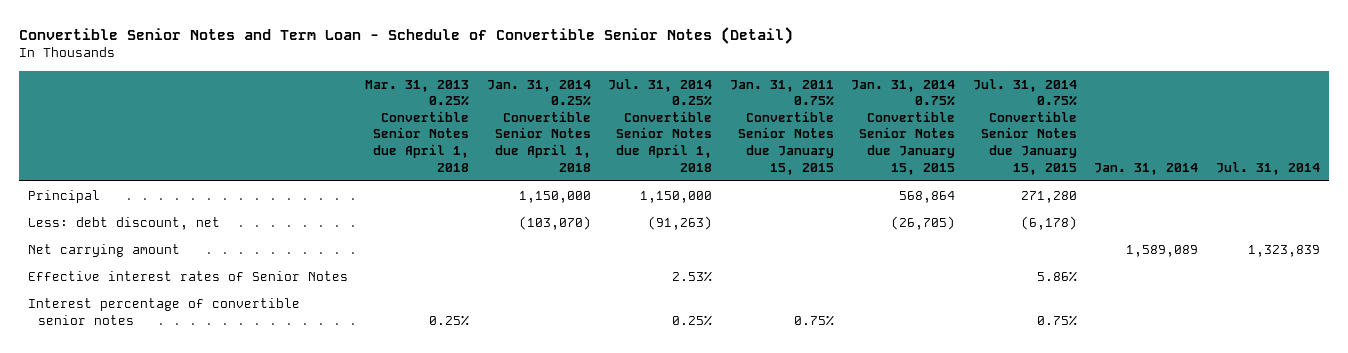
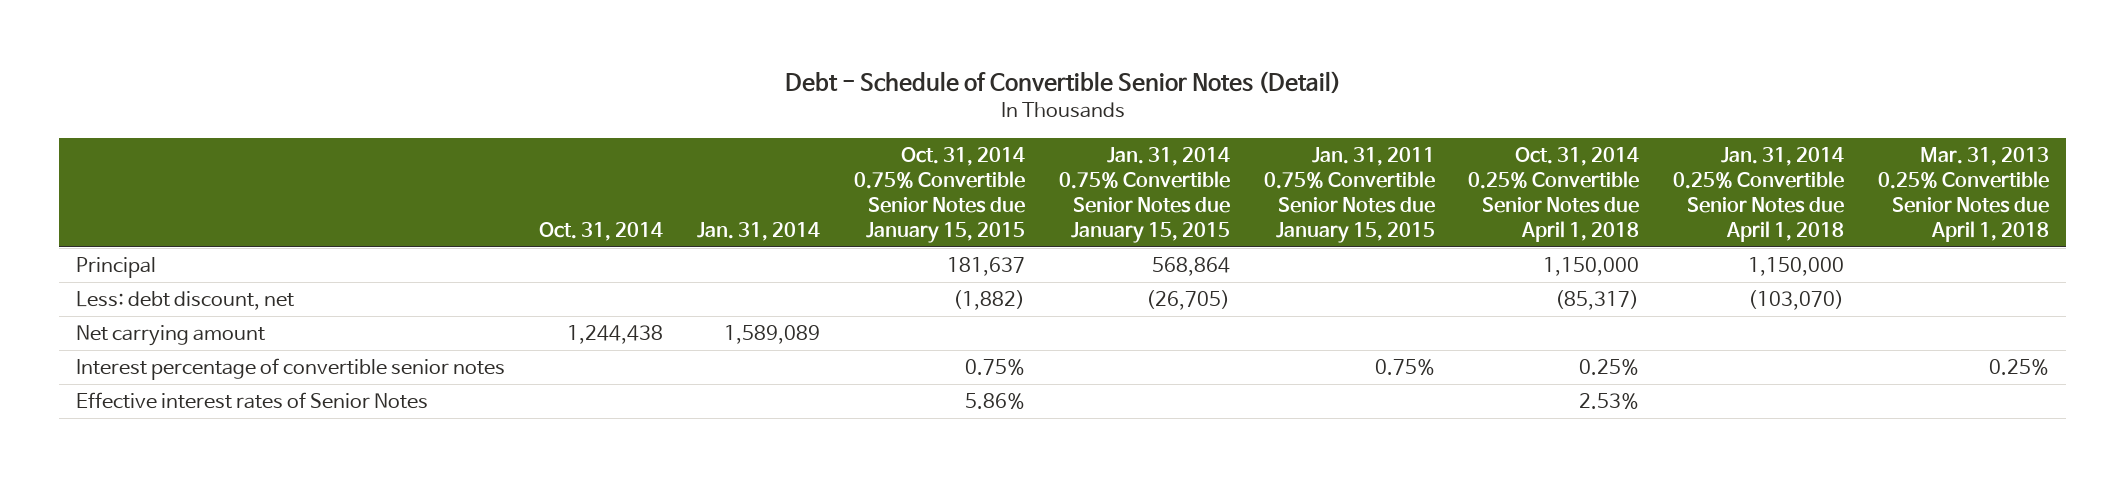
- Convertible Senior Notes and Term Loan - Schedule of Convertible Senior Notes (Detail)
+ Debt - Schedule of Convertible Senior Notes (Detail)
- | Mar. 31, 2013 0.25% Convertible Senior Notes due April 1, 2018 | Jan. 31, 2014 0.25% Convertible Senior Notes due April 1, 2018 | Jul. 31, 2014 0.25% Convertible Senior Notes due April 1, 2018 | Jan. 31, 2011 0.75% Convertible Senior Notes due January 15, 2015 | Jan. 31, 2014 0.75% Convertible Senior Notes due January 15, 2015 | Jul. 31, 2014 0.75% Convertible Senior Notes due January 15, 2015 | Jan. 31, 2014 | Jul. 31, 2014
+ | Oct. 31, 2014 | Jan. 31, 2014 | Oct. 31, 2014 0.75% Convertible Senior Notes due January 15, 2015 | Jan. 31, 2014 0.75% Convertible Senior Notes due January 15, 2015 | Jan. 31, 2011 0.75% Convertible Senior Notes due January 15, 2015 | Oct. 31, 2014 0.25% Convertible Senior Notes due April 1, 2018 | Jan. 31, 2014 0.25% Convertible Senior Notes due April 1, 2018 | Mar. 31, 2013 0.25% Convertible Senior Notes due April 1, 2018
moved down: Effective interest rates of Senior Notes | | | 5.86% | | | 2.53% | |

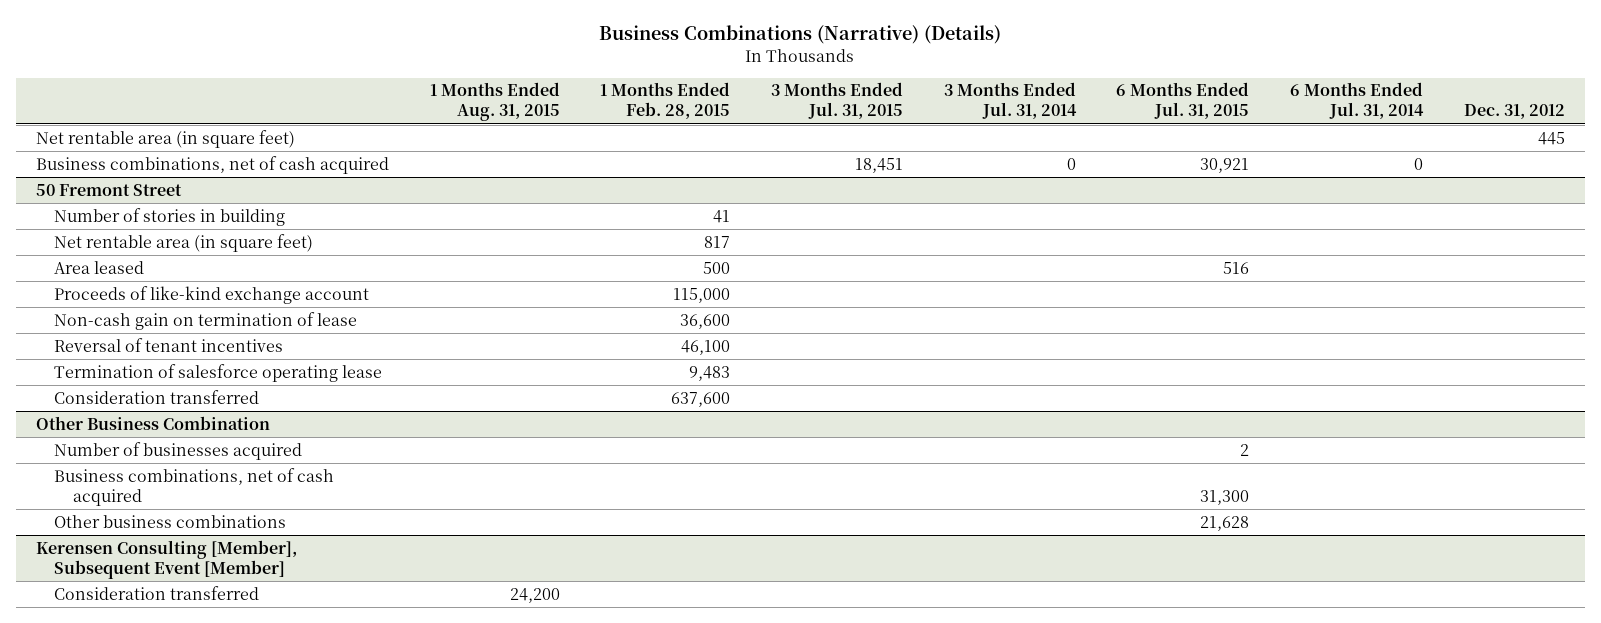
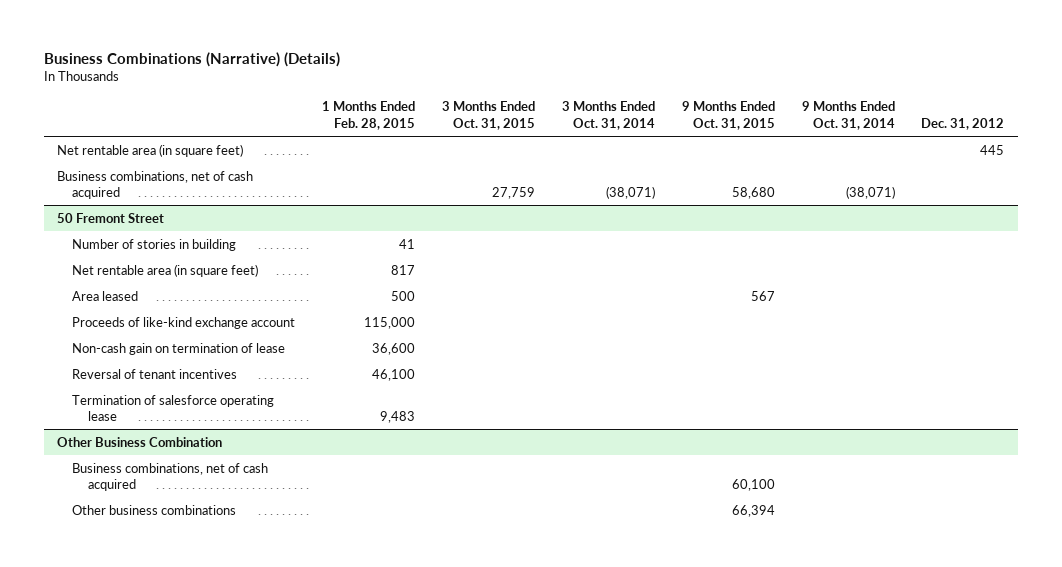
- | 1 Months Ended Aug. 31, 2015 | 1 Months Ended Feb. 28, 2015 | 3 Months Ended Jul. 31, 2015 | 3 Months Ended Jul. 31, 2014 | 6 Months Ended Jul. 31, 2015 | 6 Months Ended Jul. 31, 2014 | Dec. 31, 2012
+ | 1 Months Ended Feb. 28, 2015 | 3 Months Ended Oct. 31, 2015 | 3 Months Ended Oct. 31, 2014 | 9 Months Ended Oct. 31, 2015 | 9 Months Ended Oct. 31, 2014 | Dec. 31, 2012
@ 50 Fremont Street
- Consideration transferred | | 637,600 | | | | |
@ Other Business Combination
- Number of businesses acquired | | | | | 2 | |
- Kerensen Consulting [Member], Subsequent Event [Member]
- Consideration transferred | 24,200 | | | | | |

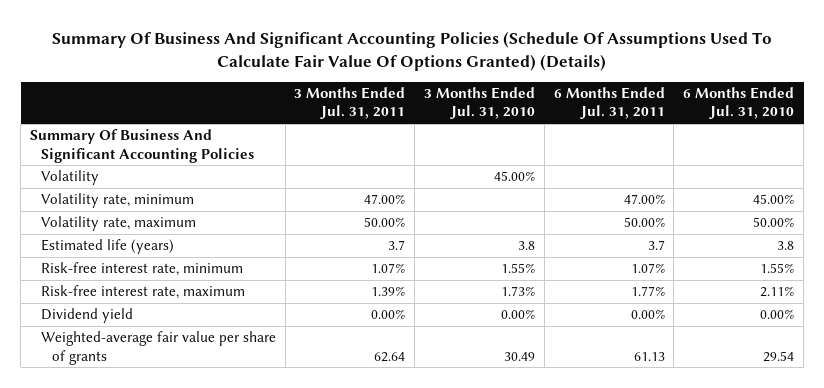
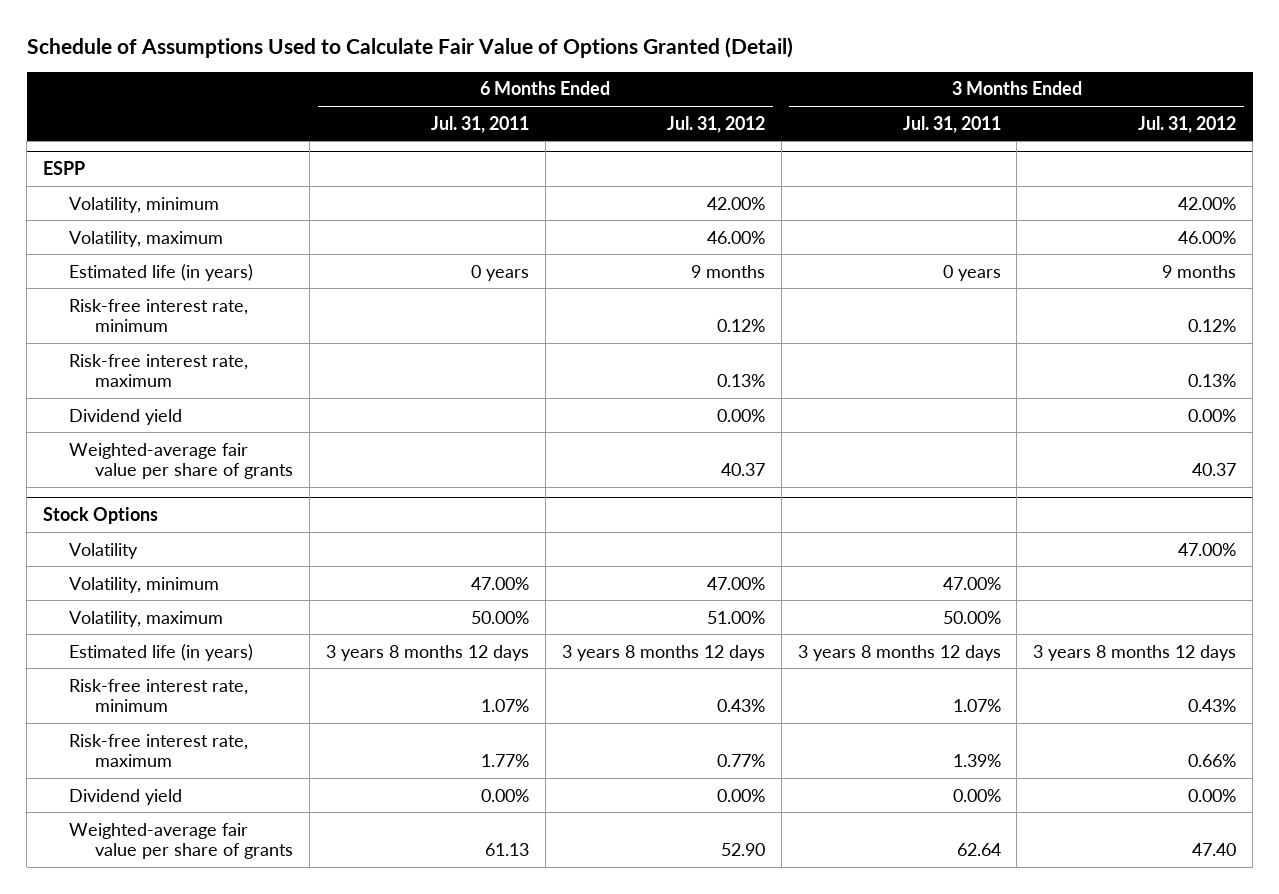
- Summary Of Business And Significant Accounting Policies (Schedule Of Assumptions Used To Calculate Fair Value Of Options Granted) (Details)
+ Schedule of Assumptions Used to Calculate Fair Value of Options Granted (Detail)
- | 3 Months Ended Jul. 31, 2011 | 3 Months Ended Jul. 31, 2010 | 6 Months Ended Jul. 31, 2011 | 6 Months Ended Jul. 31, 2010
+ | 6 Months Ended Jul. 31, 2011 | 6 Months Ended Jul. 31, 2012 | 3 Months Ended Jul. 31, 2011 | 3 Months Ended Jul. 31, 2012
- Summary Of Business And Significant Accounting Policies
+ ESPP
+ Volatility, minimum | | 42.00% | | 42.00%
+ Volatility, maximum | | 46.00% | | 46.00%
+ Estimated life (in years) | 0 years | 9 months | 0 years | 9 months
+ Risk-free interest rate, minimum | | 0.12% | | 0.12%
+ Risk-free interest rate, maximum | | 0.13% | | 0.13%
+ Dividend yield | | 0.00% | | 0.00%
+ Weighted-average fair value per share of grants | | 40.37 | | 40.37
+ Stock Options
- Volatility rate, minimum | 47.00% | | 47.00% | 45.00%
- Volatility rate, maximum | 50.00% | | 50.00% | 50.00%
- Estimated life (years) | 3.7 | 3.8 | 3.7 | 3.8
+ Volatility, minimum | 47.00% | 47.00% | 47.00% |
+ Volatility, maximum | 50.00% | 51.00% | 50.00% |
+ Estimated life (in years) | 3 years 8 months 12 days | 3 years 8 months 12 days | 3 years 8 months 12 days | 3 years 8 months 12 days

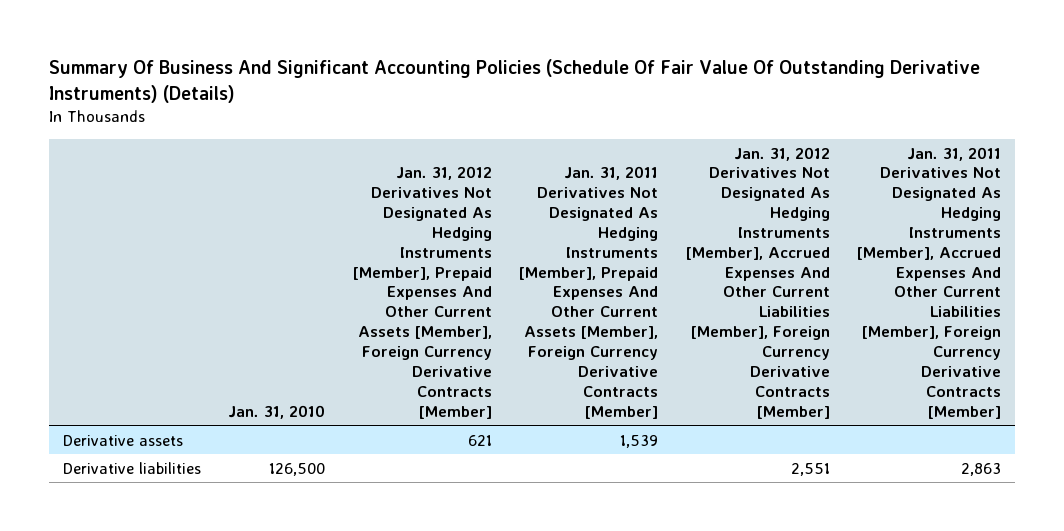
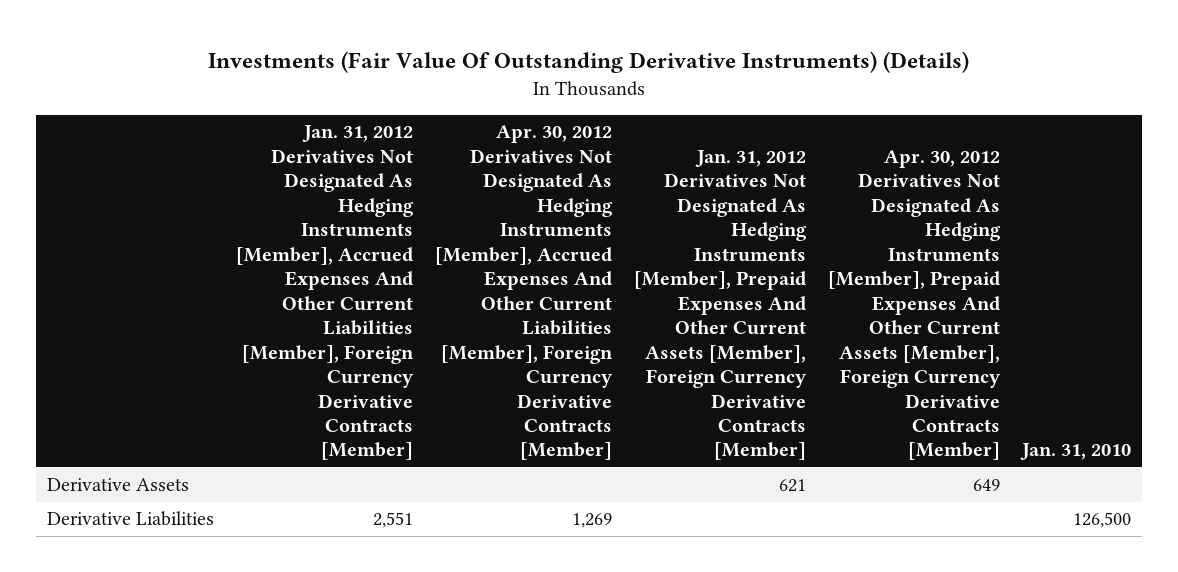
- Summary Of Business And Significant Accounting Policies (Schedule Of Fair Value Of Outstanding Derivative Instruments) (Details)
+ Investments (Fair Value Of Outstanding Derivative Instruments) (Details)
- | Jan. 31, 2010 | Jan. 31, 2012 Derivatives Not Designated As Hedging Instruments [Member], Prepaid Expenses And Other Current Assets [Member], Foreign Currency Derivative Contracts [Member] | Jan. 31, 2011 Derivatives Not Designated As Hedging Instruments [Member], Prepaid Expenses And Other Current Assets [Member], Foreign Currency Derivative Contracts [Member] | Jan. 31, 2012 Derivatives Not Designated As Hedging Instruments [Member], Accrued Expenses And Other Current Liabilities [Member], Foreign Currency Derivative Contracts [Member] | Jan. 31, 2011 Derivatives Not Designated As Hedging Instruments [Member], Accrued Expenses And Other Current Liabilities [Member], Foreign Currency Derivative Contracts [Member]
+ | Jan. 31, 2012 Derivatives Not Designated As Hedging Instruments [Member], Accrued Expenses And Other Current Liabilities [Member], Foreign Currency Derivative Contracts [Member] | Apr. 30, 2012 Derivatives Not Designated As Hedging Instruments [Member], Accrued Expenses And Other Current Liabilities [Member], Foreign Currency Derivative Contracts [Member] | Jan. 31, 2012 Derivatives Not Designated As Hedging Instruments [Member], Prepaid Expenses And Other Current Assets [Member], Foreign Currency Derivative Contracts [Member] | Apr. 30, 2012 Derivatives Not Designated As Hedging Instruments [Member], Prepaid Expenses And Other Current Assets [Member], Foreign Currency Derivative Contracts [Member] | Jan. 31, 2010
- Derivative assets | | 621 | 1,539 | |
- Derivative liabilities | 126,500 | | | 2,551 | 2,863
+ Derivative Assets | | | 621 | 649 |
+ Derivative Liabilities | 2,551 | 1,269 | | | 126,500

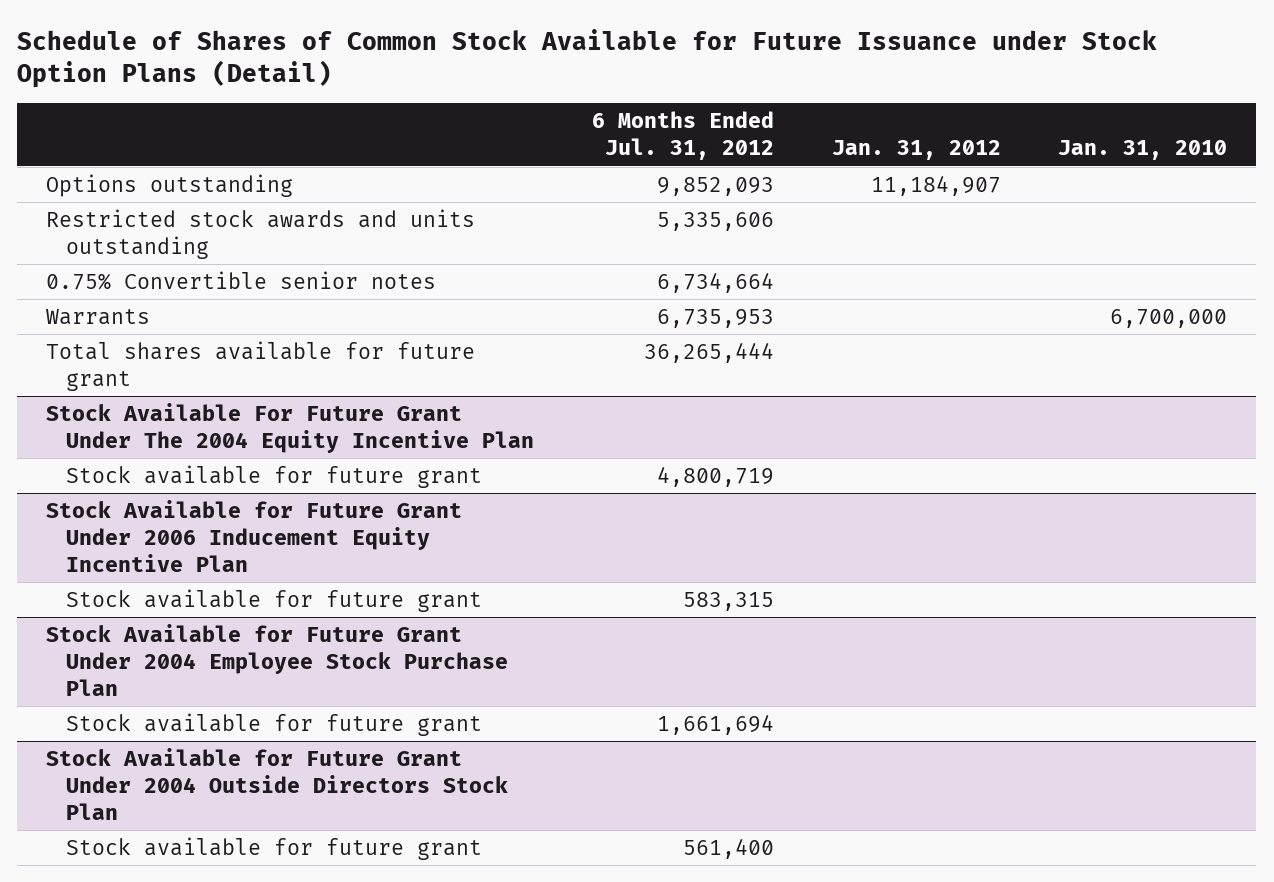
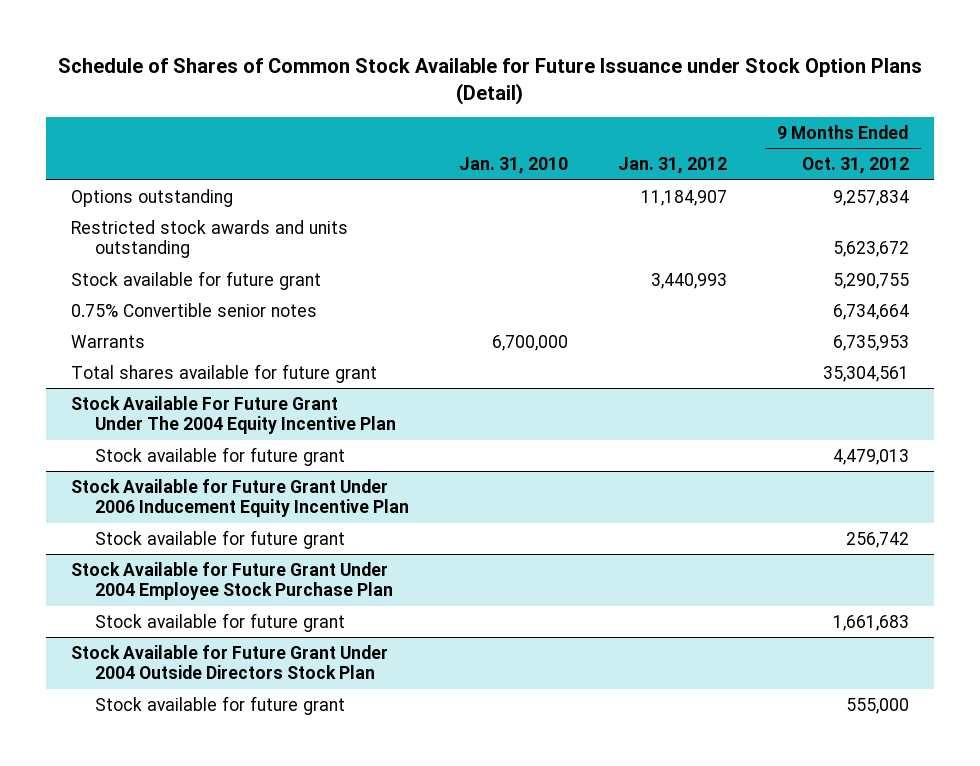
- | 6 Months Ended Jul. 31, 2012 | Jan. 31, 2012 | Jan. 31, 2010
+ | Jan. 31, 2010 | Jan. 31, 2012 | 9 Months Ended Oct. 31, 2012
+ Stock available for future grant | | 3,440,993 | 5,290,755

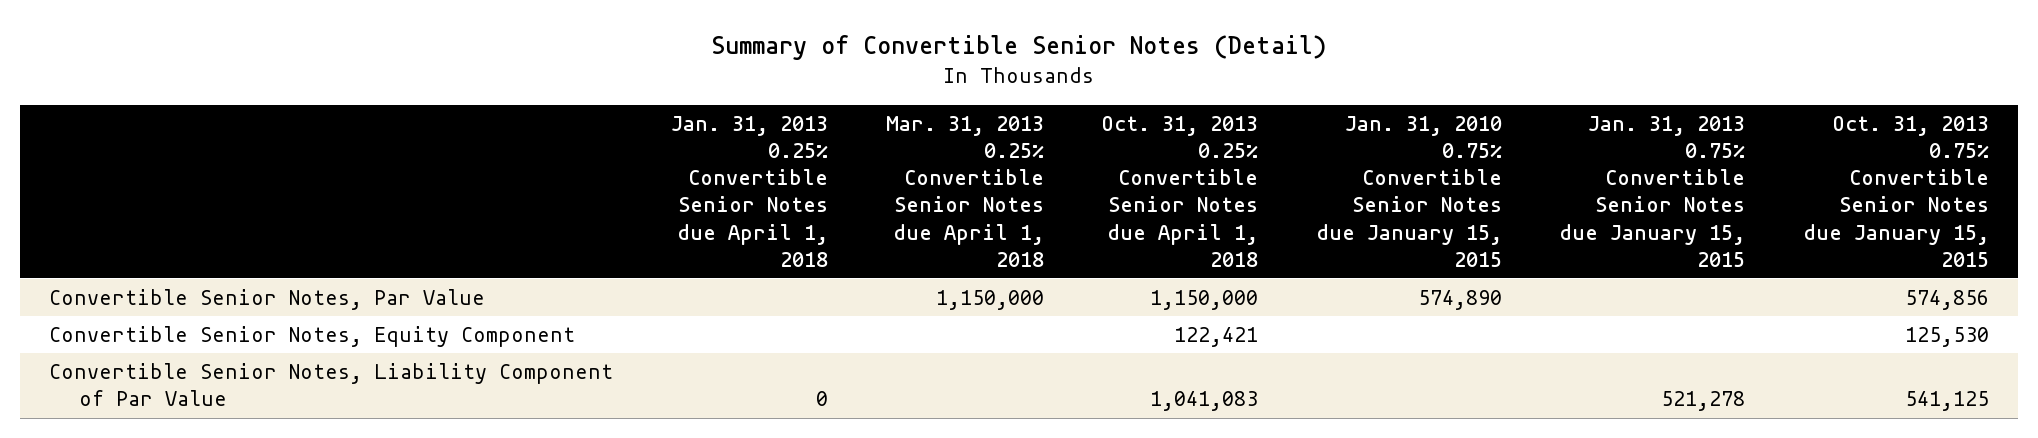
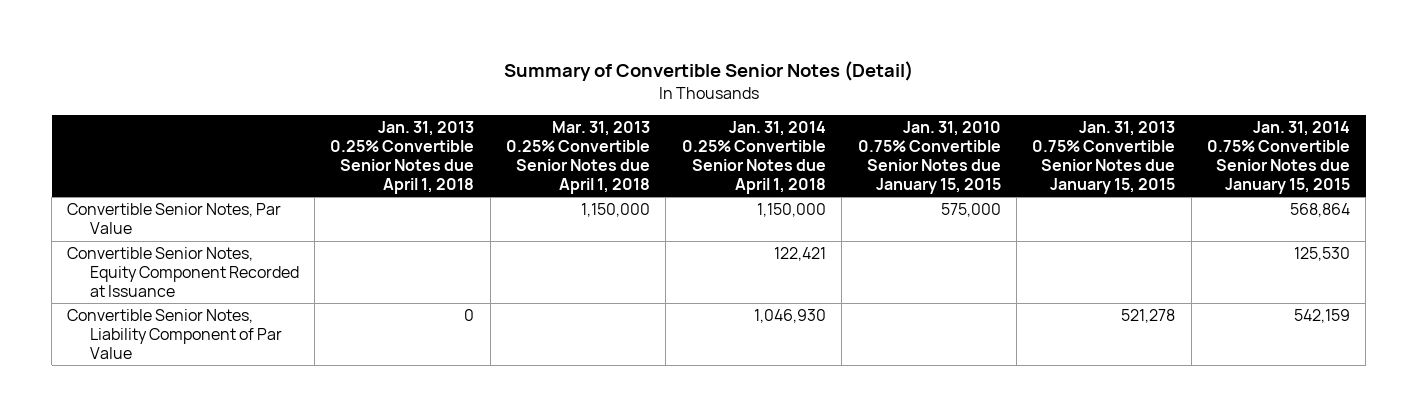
- | Jan. 31, 2013 0.25% Convertible Senior Notes due April 1, 2018 | Mar. 31, 2013 0.25% Convertible Senior Notes due April 1, 2018 | Oct. 31, 2013 0.25% Convertible Senior Notes due April 1, 2018 | Jan. 31, 2010 0.75% Convertible Senior Notes due January 15, 2015 | Jan. 31, 2013 0.75% Convertible Senior Notes due January 15, 2015 | Oct. 31, 2013 0.75% Convertible Senior Notes due January 15, 2015
+ | Jan. 31, 2013 0.25% Convertible Senior Notes due April 1, 2018 | Mar. 31, 2013 0.25% Convertible Senior Notes due April 1, 2018 | Jan. 31, 2014 0.25% Convertible Senior Notes due April 1, 2018 | Jan. 31, 2010 0.75% Convertible Senior Notes due January 15, 2015 | Jan. 31, 2013 0.75% Convertible Senior Notes due January 15, 2015 | Jan. 31, 2014 0.75% Convertible Senior Notes due January 15, 2015
- Convertible Senior Notes, Par Value | | 1,150,000 | 1,150,000 | 574,890 | | 574,856
- Convertible Senior Notes, Equity Component | | | 122,421 | | | 125,530
+ Convertible Senior Notes, Par Value | | 1,150,000 | 1,150,000 | 575,000 | | 568,864
+ Convertible Senior Notes, Equity Component Recorded at Issuance | | | 122,421 | | | 125,530

